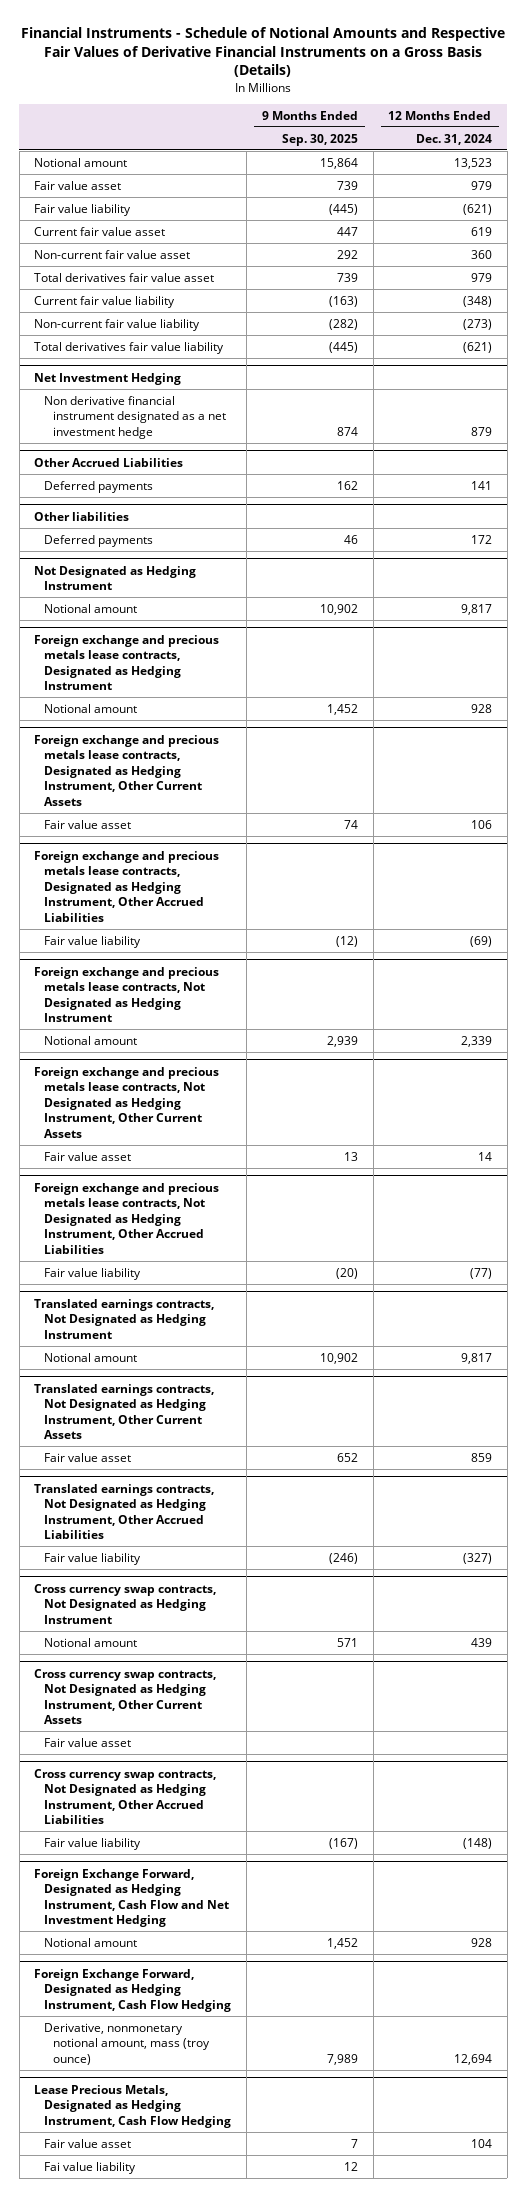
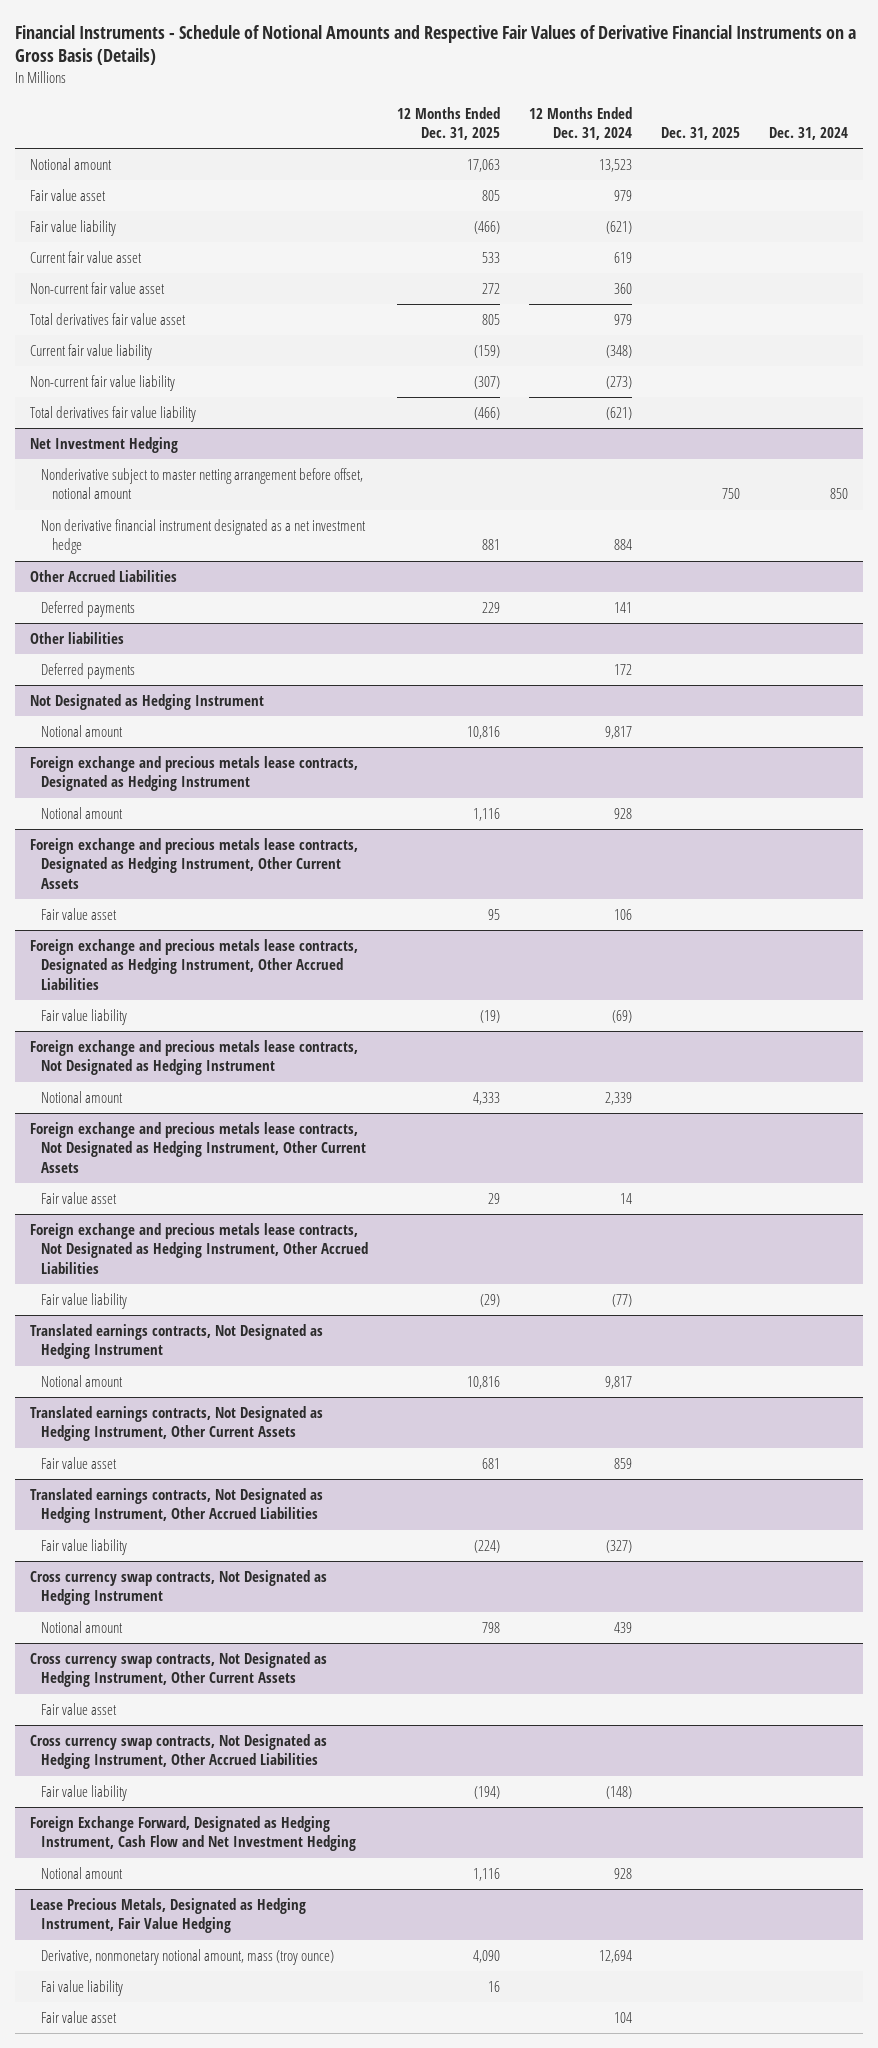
- | 9 Months Ended Sep. 30, 2025 | 12 Months Ended Dec. 31, 2024
+ | 12 Months Ended Dec. 31, 2025 | 12 Months Ended Dec. 31, 2024 | Dec. 31, 2025 | Dec. 31, 2024
@ Net Investment Hedging
- Non derivative financial instrument designated as a net investment hedge | 874 | 879
+ Nonderivative subject to master netting arrangement before offset, notional amount | | | 750 | 850
+ Non derivative financial instrument designated as a net investment hedge | 881 | 884 | |
- Foreign Exchange Forward, Designated as Hedging Instrument, Cash Flow Hedging
+ Lease Precious Metals, Designated as Hedging Instrument, Fair Value Hedging
- Lease Precious Metals, Designated as Hedging Instrument, Cash Flow Hedging
- Fair value asset | 7 | 104
+ Fair value asset | | 104 | |

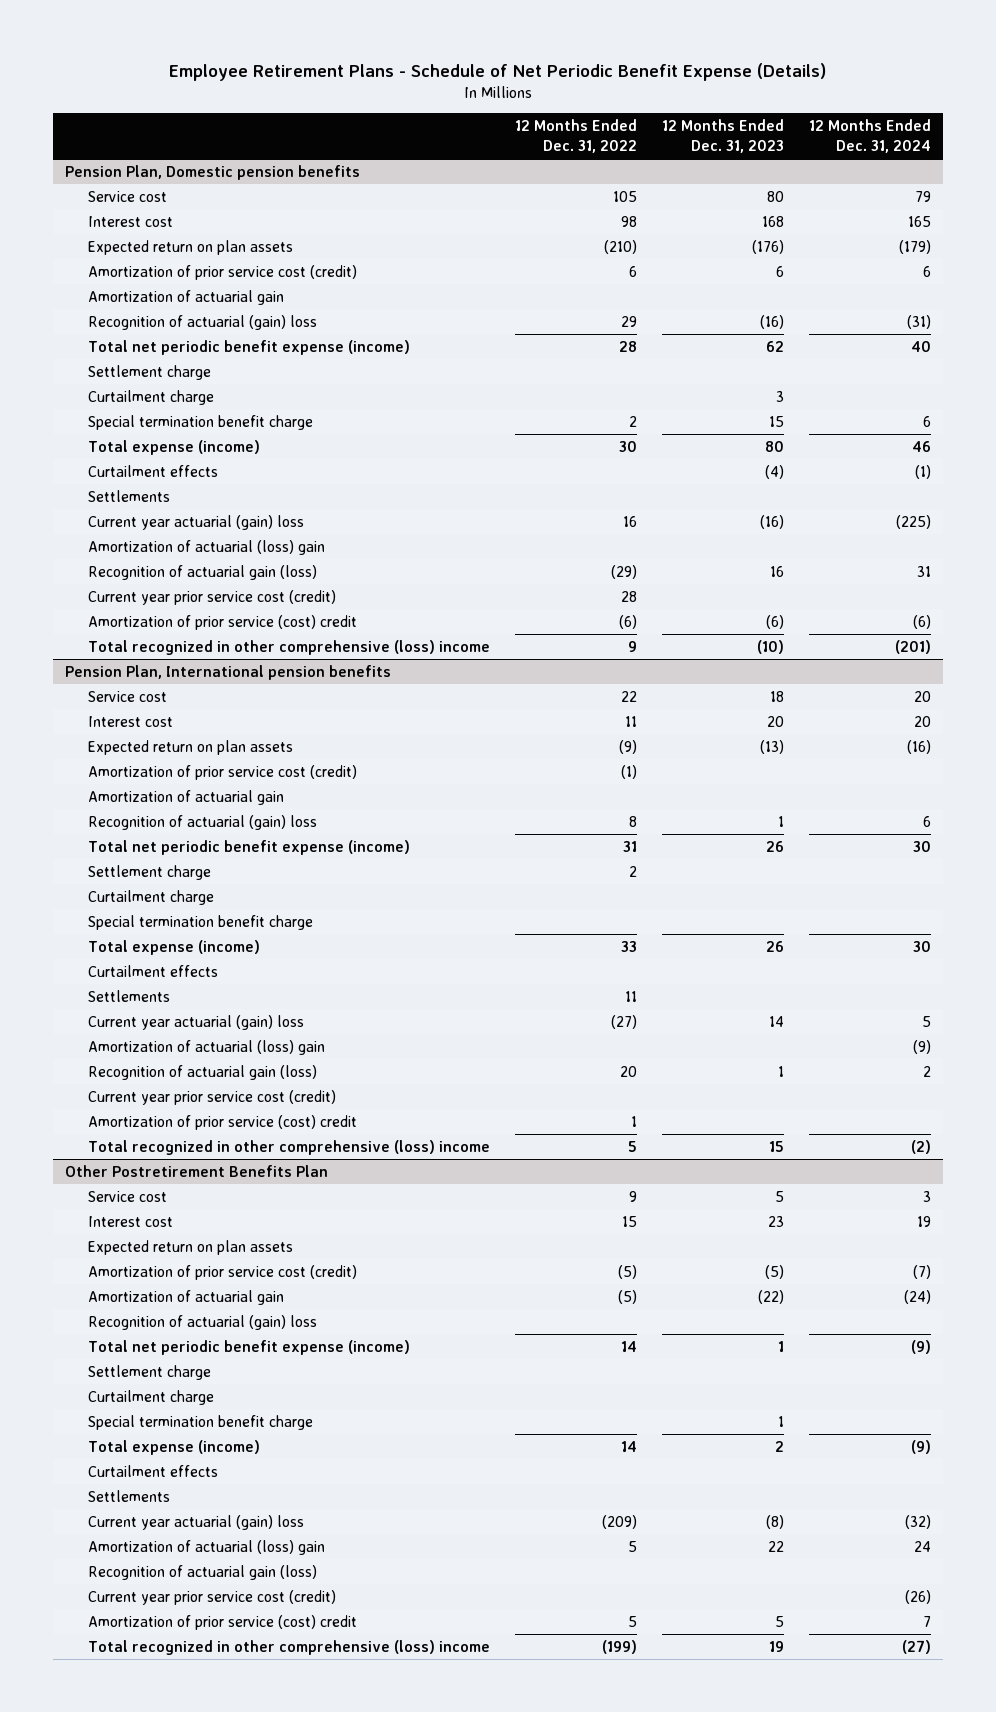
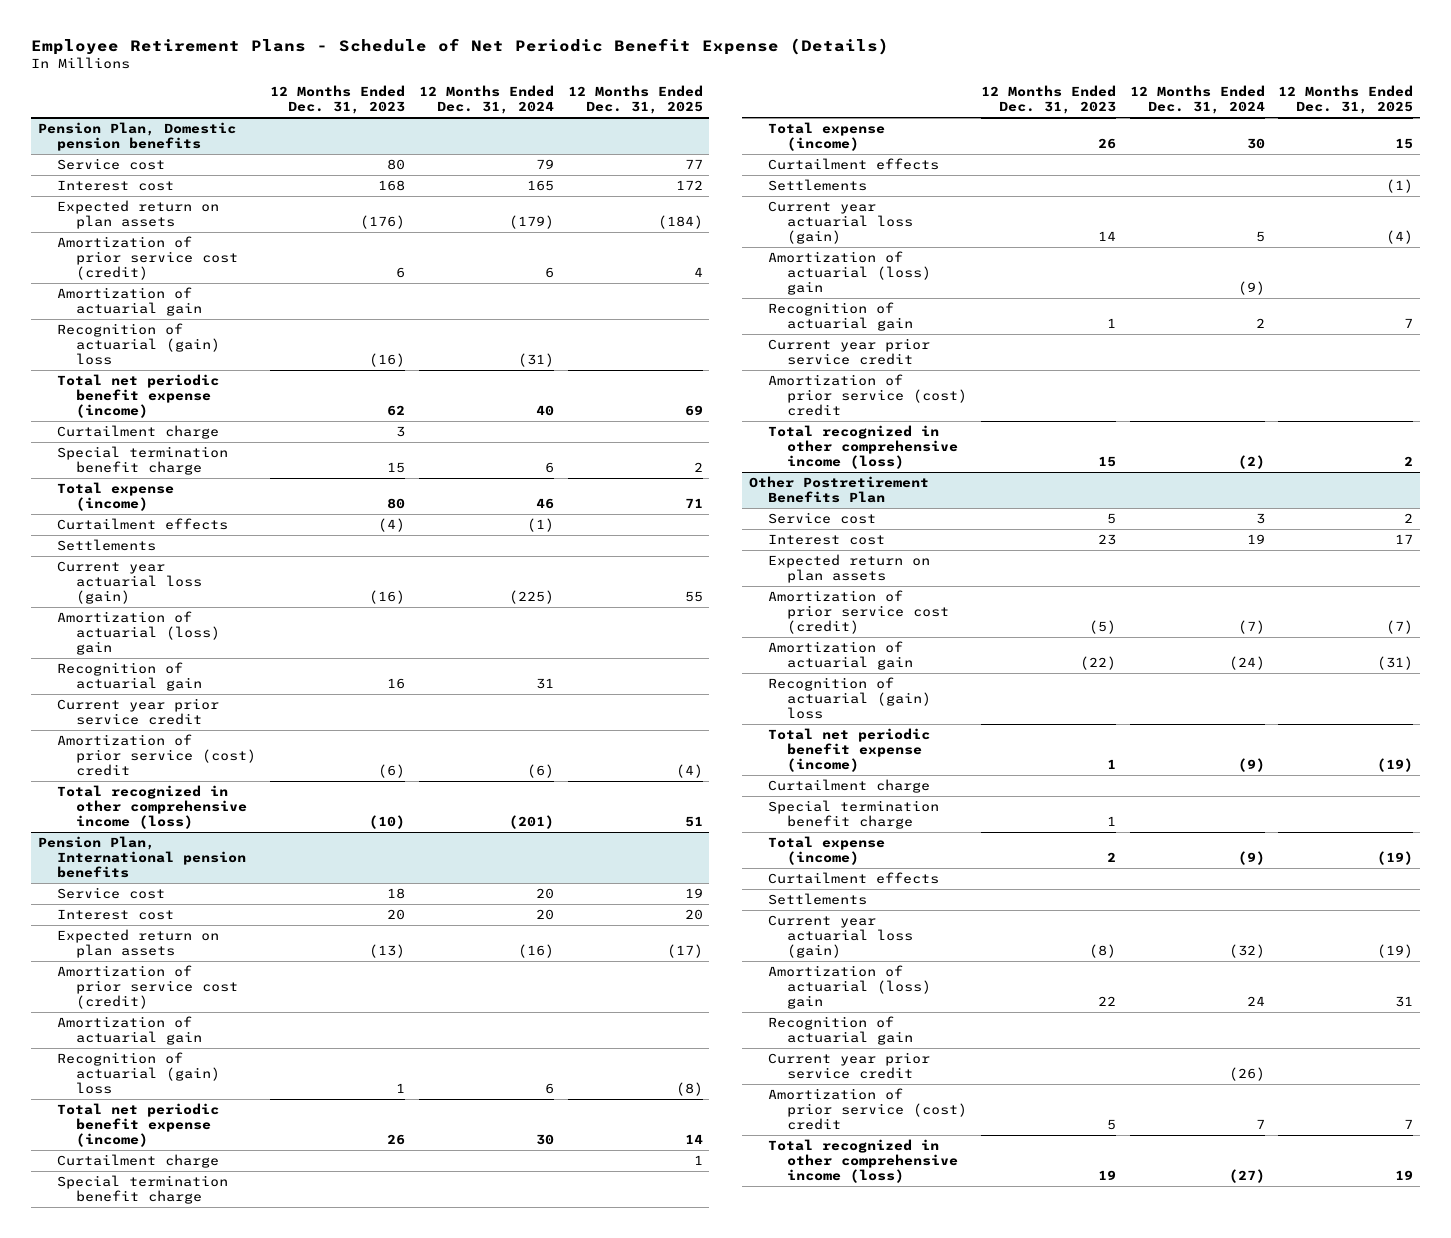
- | 12 Months Ended Dec. 31, 2022 | 12 Months Ended Dec. 31, 2023 | 12 Months Ended Dec. 31, 2024
+ | 12 Months Ended Dec. 31, 2023 | 12 Months Ended Dec. 31, 2024 | 12 Months Ended Dec. 31, 2025
@ Pension Plan, Domestic pension benefits
- Settlement charge
- Current year actuarial (gain) loss | 16 | (16) | (225)
+ Current year actuarial loss (gain) | (16) | (225) | 55
- Recognition of actuarial gain (loss) | (29) | 16 | 31
- Current year prior service cost (credit) | 28 | |
+ Recognition of actuarial gain | 16 | 31 |
+ Current year prior service credit
- Total recognized in other comprehensive (loss) income | 9 | (10) | (201)
+ Total recognized in other comprehensive income (loss) | (10) | (201) | 51
@ Pension Plan, International pension benefits
- Settlement charge | 2 | |
- Current year actuarial (gain) loss | (27) | 14 | 5
+ Current year actuarial loss (gain) | 14 | 5 | (4)
- Recognition of actuarial gain (loss) | 20 | 1 | 2
- Current year prior service cost (credit)
+ Recognition of actuarial gain | 1 | 2 | 7
+ Current year prior service credit
- Total recognized in other comprehensive (loss) income | 5 | 15 | (2)
+ Total recognized in other comprehensive income (loss) | 15 | (2) | 2
@ Other Postretirement Benefits Plan
- Settlement charge
- Current year actuarial (gain) loss | (209) | (8) | (32)
+ Current year actuarial loss (gain) | (8) | (32) | (19)
- Recognition of actuarial gain (loss)
- Current year prior service cost (credit) | | | (26)
+ Recognition of actuarial gain
+ Current year prior service credit | | (26) |
- Total recognized in other comprehensive (loss) income | (199) | 19 | (27)
+ Total recognized in other comprehensive income (loss) | 19 | (27) | 19

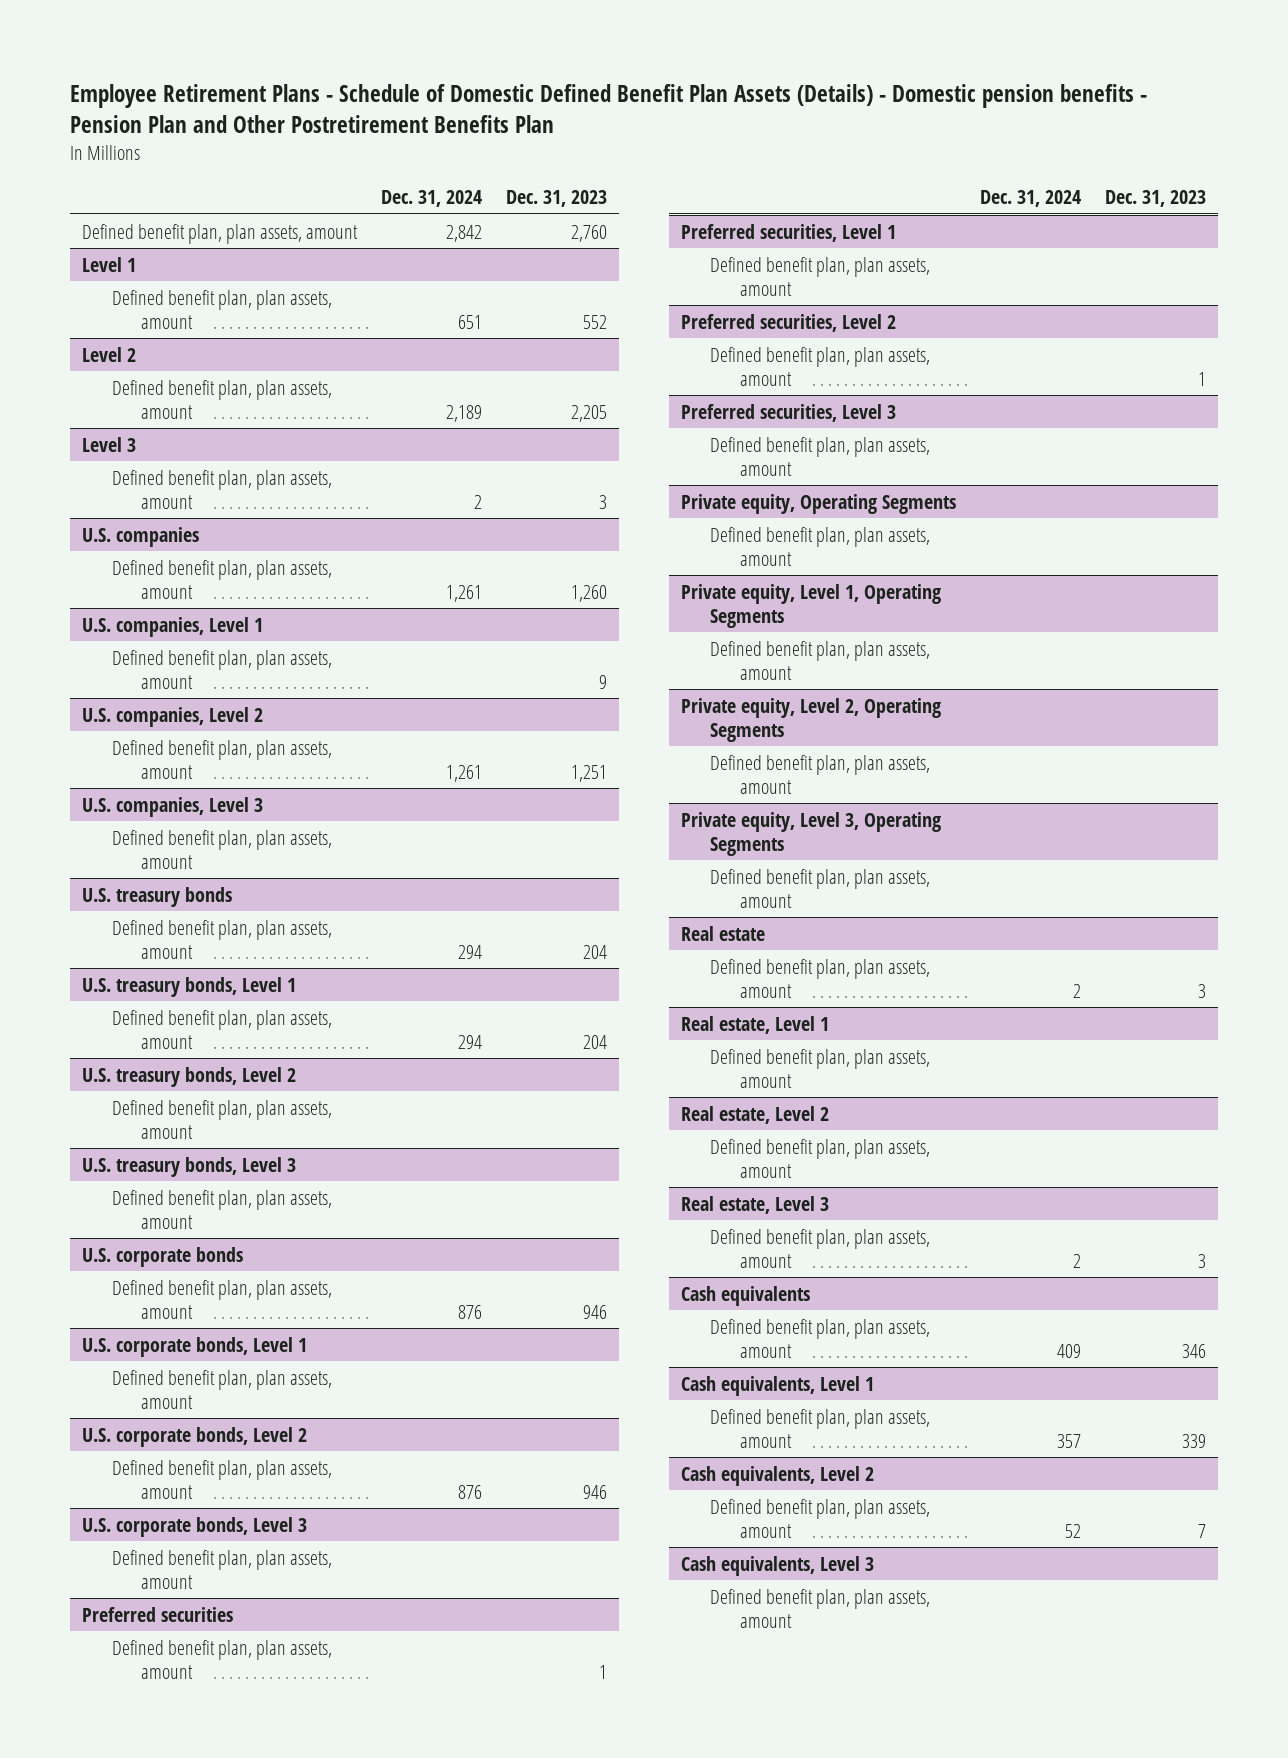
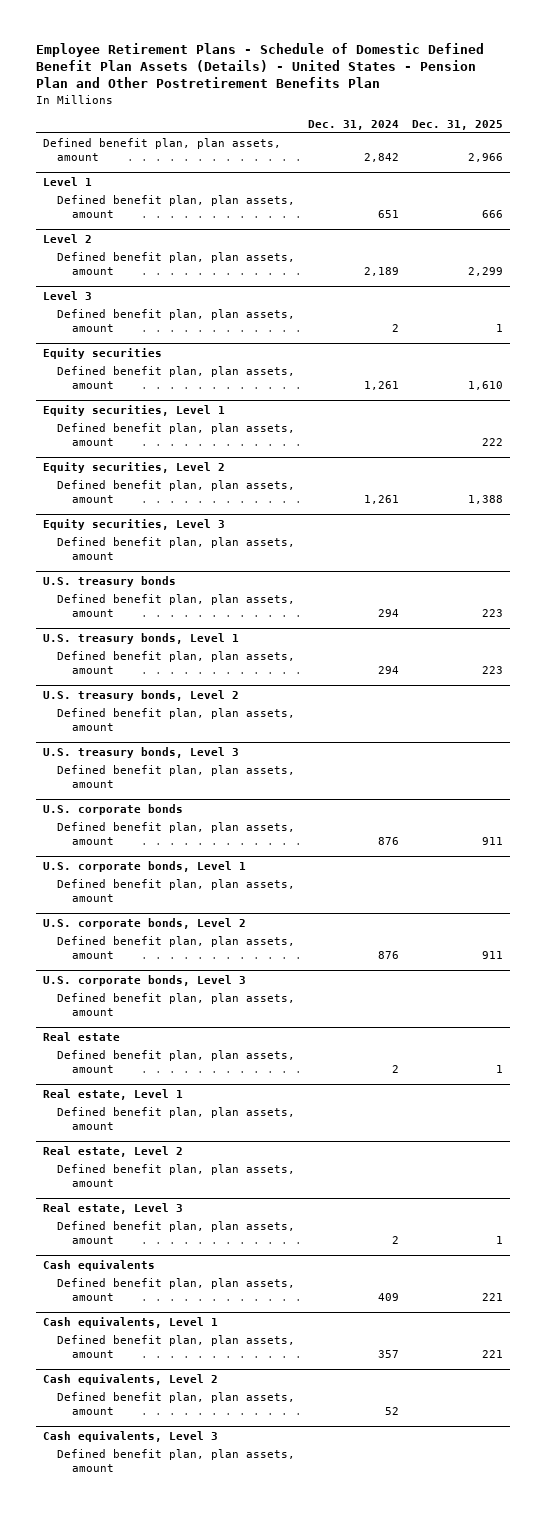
- Employee Retirement Plans - Schedule of Domestic Defined Benefit Plan Assets (Details) - Domestic pension benefits - Pension Plan and Other Postretirement Benefits Plan
+ Employee Retirement Plans - Schedule of Domestic Defined Benefit Plan Assets (Details) - United States - Pension Plan and Other Postretirement Benefits Plan
- | Dec. 31, 2024 | Dec. 31, 2023
+ | Dec. 31, 2024 | Dec. 31, 2025
- U.S. companies
+ Equity securities
- U.S. companies, Level 1
+ Equity securities, Level 1
- U.S. companies, Level 2
+ Equity securities, Level 2
- U.S. companies, Level 3
+ Equity securities, Level 3
- Preferred securities
- Defined benefit plan, plan assets, amount | | 1
- Preferred securities, Level 1
- Defined benefit plan, plan assets, amount
- Preferred securities, Level 2
- Defined benefit plan, plan assets, amount | | 1
- Preferred securities, Level 3
- Defined benefit plan, plan assets, amount
- Private equity, Operating Segments
- Defined benefit plan, plan assets, amount
- Private equity, Level 1, Operating Segments
- Defined benefit plan, plan assets, amount
- Private equity, Level 2, Operating Segments
- Defined benefit plan, plan assets, amount
- Private equity, Level 3, Operating Segments
- Defined benefit plan, plan assets, amount

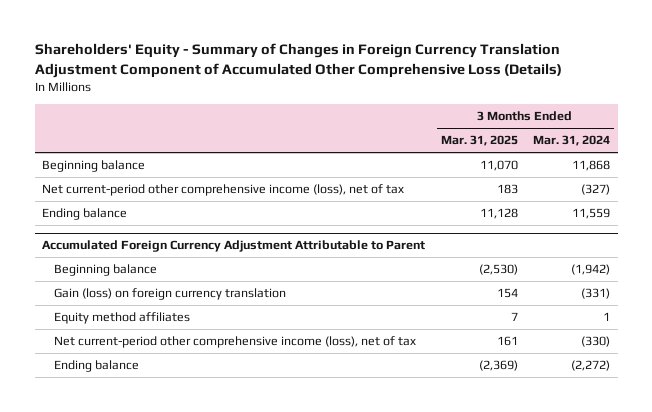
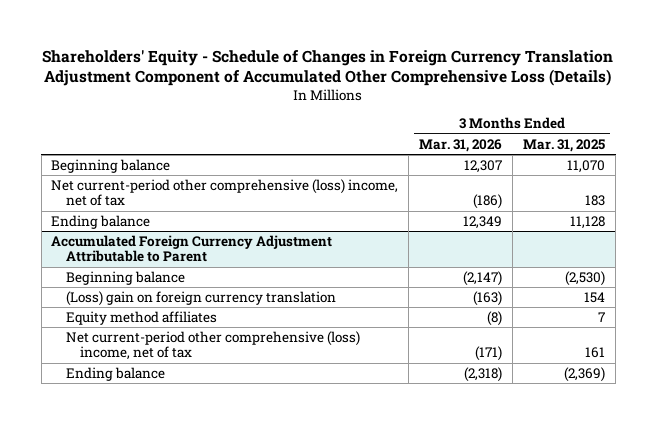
- Shareholders' Equity - Summary of Changes in Foreign Currency Translation Adjustment Component of Accumulated Other Comprehensive Loss (Details)
+ Shareholders' Equity - Schedule of Changes in Foreign Currency Translation Adjustment Component of Accumulated Other Comprehensive Loss (Details)
- | 3 Months Ended Mar. 31, 2025 | 3 Months Ended Mar. 31, 2024
+ | 3 Months Ended Mar. 31, 2026 | 3 Months Ended Mar. 31, 2025
- Net current-period other comprehensive income (loss), net of tax | 183 | (327)
+ Net current-period other comprehensive (loss) income, net of tax | (186) | 183
@ Accumulated Foreign Currency Adjustment Attributable to Parent
- Gain (loss) on foreign currency translation | 154 | (331)
+ (Loss) gain on foreign currency translation | (163) | 154
- Net current-period other comprehensive income (loss), net of tax | 161 | (330)
+ Net current-period other comprehensive (loss) income, net of tax | (171) | 161

